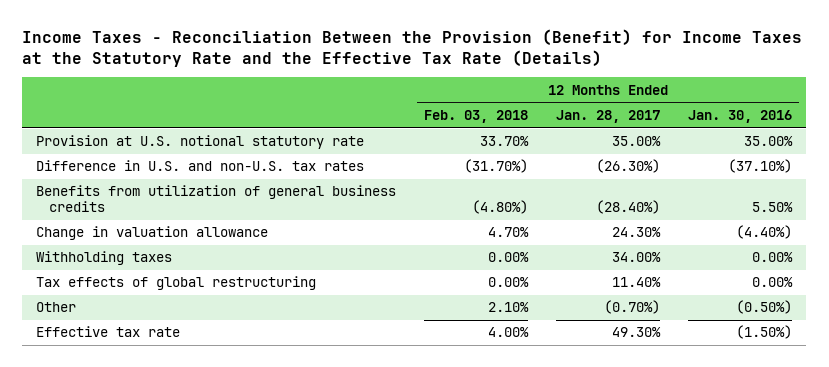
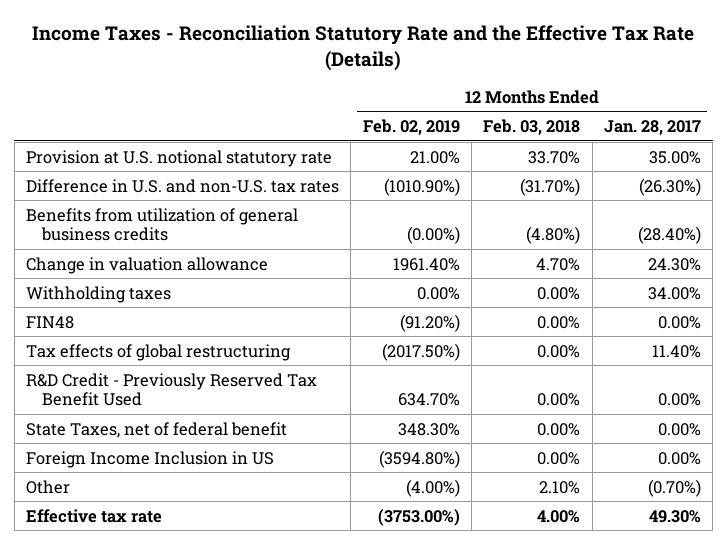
- Income Taxes - Reconciliation Between the Provision (Benefit) for Income Taxes at the Statutory Rate and the Effective Tax Rate (Details)
+ Income Taxes - Reconciliation Statutory Rate and the Effective Tax Rate (Details)
- | 12 Months Ended Feb. 03, 2018 | 12 Months Ended Jan. 28, 2017 | 12 Months Ended Jan. 30, 2016
+ | 12 Months Ended Feb. 02, 2019 | 12 Months Ended Feb. 03, 2018 | 12 Months Ended Jan. 28, 2017
+ FIN48 | (91.20%) | 0.00% | 0.00%
+ R&D Credit - Previously Reserved Tax Benefit Used | 634.70% | 0.00% | 0.00%
+ State Taxes, net of federal benefit | 348.30% | 0.00% | 0.00%
+ Foreign Income Inclusion in US | (3594.80%) | 0.00% | 0.00%

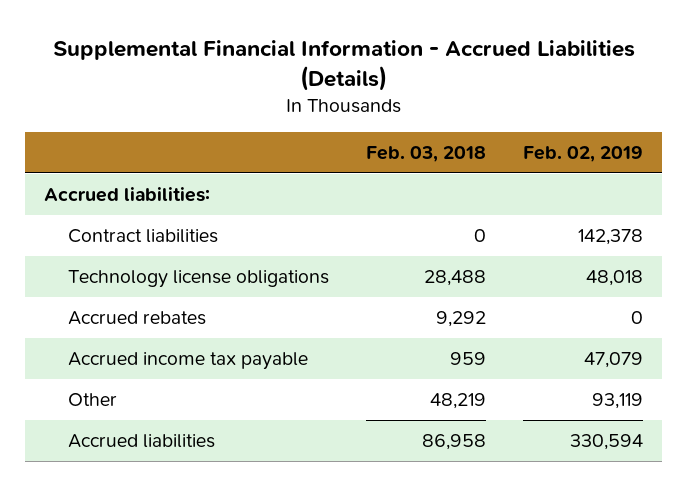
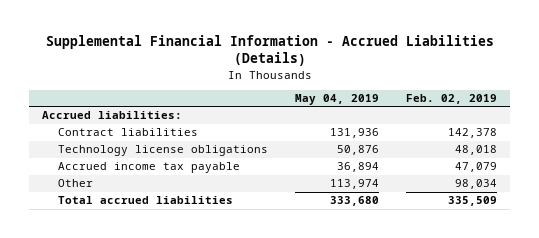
- | Feb. 03, 2018 | Feb. 02, 2019
+ | May 04, 2019 | Feb. 02, 2019
- Accrued rebates | 9,292 | 0
- Other | 48,219 | 93,119
- Accrued liabilities | 86,958 | 330,594
+ Other | 113,974 | 98,034
+ Total accrued liabilities | 333,680 | 335,509

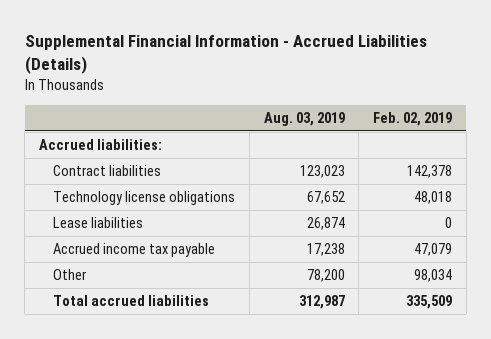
- | May 04, 2019 | Feb. 02, 2019
+ | Aug. 03, 2019 | Feb. 02, 2019
+ Lease liabilities | 26,874 | 0

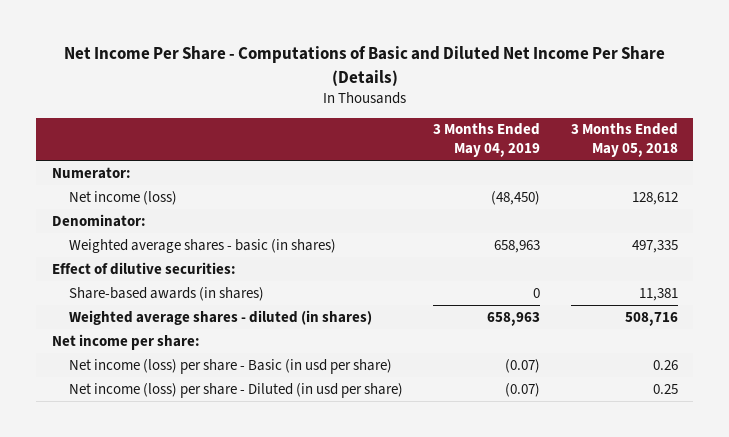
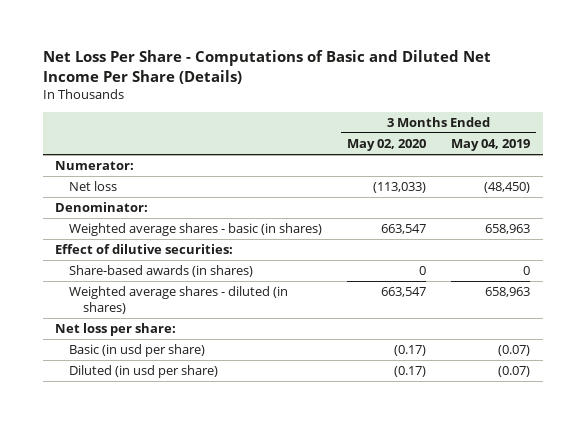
- Net Income Per Share - Computations of Basic and Diluted Net Income Per Share (Details)
+ Net Loss Per Share - Computations of Basic and Diluted Net Income Per Share (Details)
- | 3 Months Ended May 04, 2019 | 3 Months Ended May 05, 2018
+ | 3 Months Ended May 02, 2020 | 3 Months Ended May 04, 2019
- Net income (loss) | (48,450) | 128,612
+ Net loss | (113,033) | (48,450)
- Net income per share:
- Net income (loss) per share - Basic (in usd per share) | (0.07) | 0.26
- Net income (loss) per share - Diluted (in usd per share) | (0.07) | 0.25
+ Net loss per share:
+ Basic (in usd per share) | (0.17) | (0.07)
+ Diluted (in usd per share) | (0.17) | (0.07)

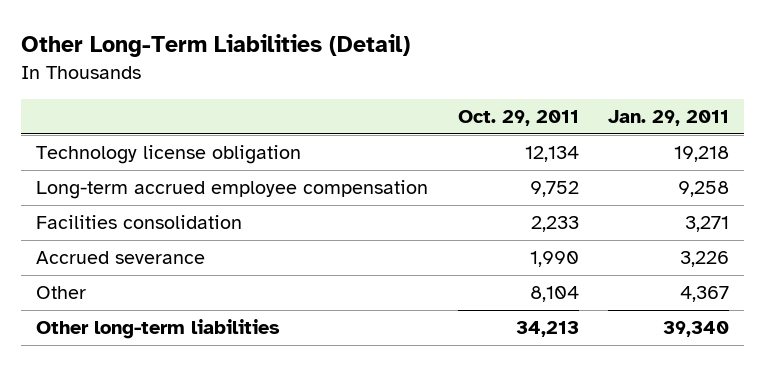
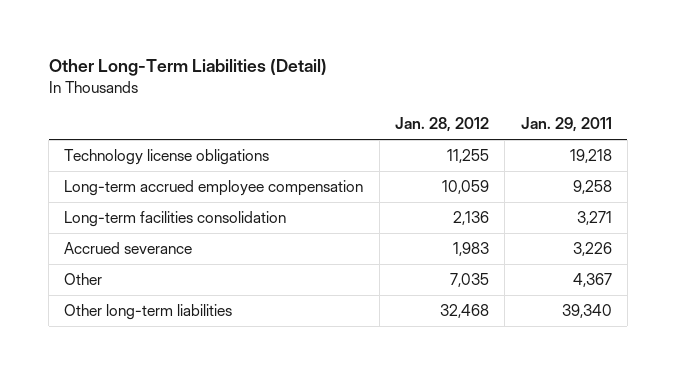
- | Oct. 29, 2011 | Jan. 29, 2011
+ | Jan. 28, 2012 | Jan. 29, 2011
- Technology license obligation | 12,134 | 19,218
+ Technology license obligations | 11,255 | 19,218
- Facilities consolidation | 2,233 | 3,271
+ Long-term facilities consolidation | 2,136 | 3,271

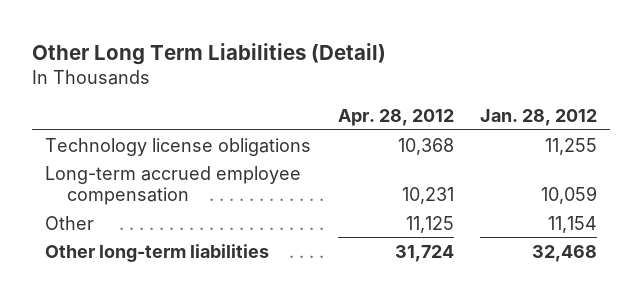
- Other Long-Term Liabilities (Detail)
+ Other Long Term Liabilities (Detail)
- | Jan. 28, 2012 | Jan. 29, 2011
+ | Apr. 28, 2012 | Jan. 28, 2012
- Long-term facilities consolidation | 2,136 | 3,271
- Accrued severance | 1,983 | 3,226
- Other | 7,035 | 4,367
+ Other | 11,125 | 11,154

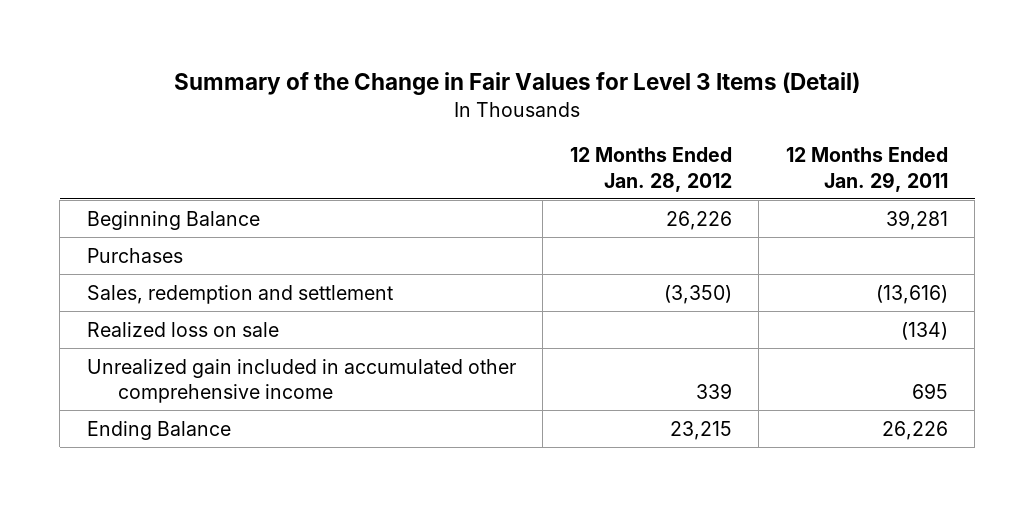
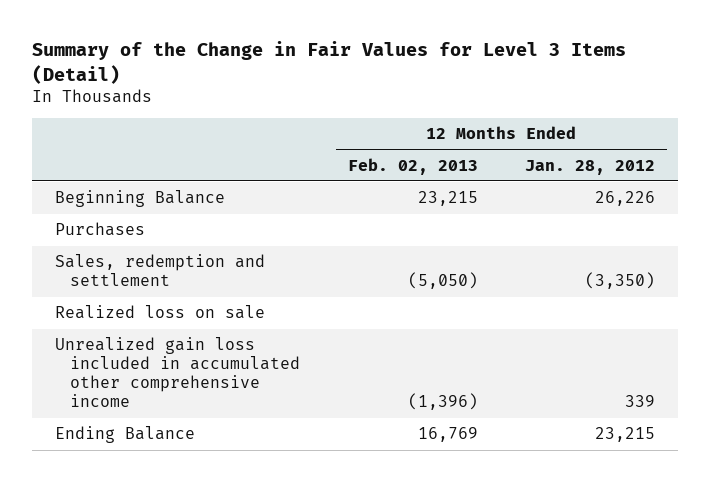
- | 12 Months Ended Jan. 28, 2012 | 12 Months Ended Jan. 29, 2011
+ | 12 Months Ended Feb. 02, 2013 | 12 Months Ended Jan. 28, 2012
- Unrealized gain included in accumulated other comprehensive income | 339 | 695
+ Unrealized gain loss included in accumulated other comprehensive income | (1,396) | 339

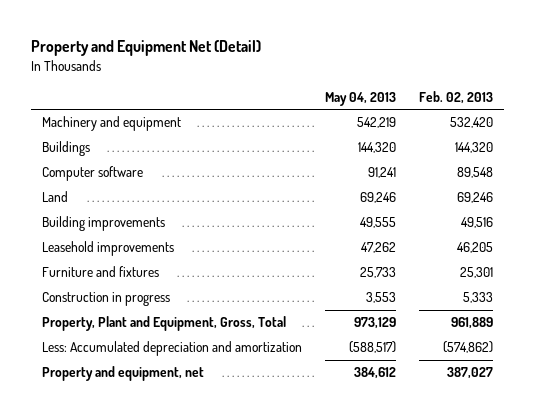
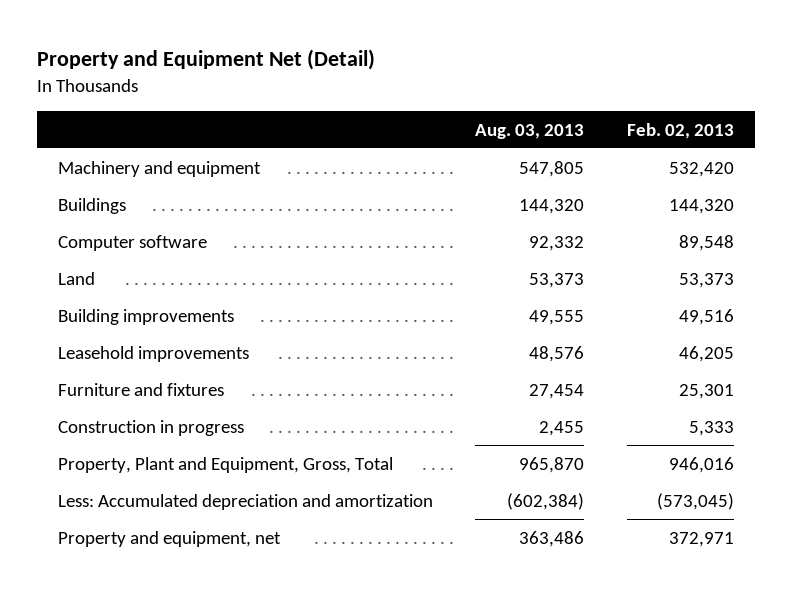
- | May 04, 2013 | Feb. 02, 2013
+ | Aug. 03, 2013 | Feb. 02, 2013
- Land | 69,246 | 69,246
+ Land | 53,373 | 53,373
- Property, Plant and Equipment, Gross, Total | 973,129 | 961,889
- Less: Accumulated depreciation and amortization | (588,517) | (574,862)
- Property and equipment, net | 384,612 | 387,027
+ Property, Plant and Equipment, Gross, Total | 965,870 | 946,016
+ Less: Accumulated depreciation and amortization | (602,384) | (573,045)
+ Property and equipment, net | 363,486 | 372,971

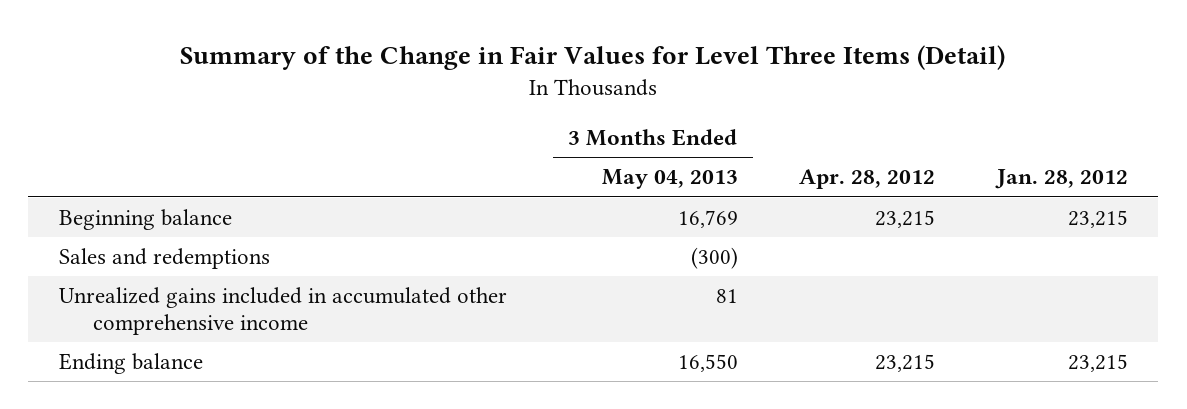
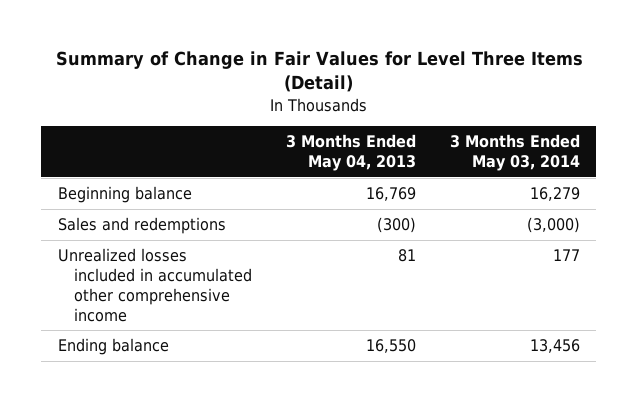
- Summary of the Change in Fair Values for Level Three Items (Detail)
+ Summary of Change in Fair Values for Level Three Items (Detail)
- | 3 Months Ended May 04, 2013 | Apr. 28, 2012 | Jan. 28, 2012
+ | 3 Months Ended May 04, 2013 | 3 Months Ended May 03, 2014
- Unrealized gains included in accumulated other comprehensive income | 81 | |
+ Unrealized losses included in accumulated other comprehensive income | 81 | 177

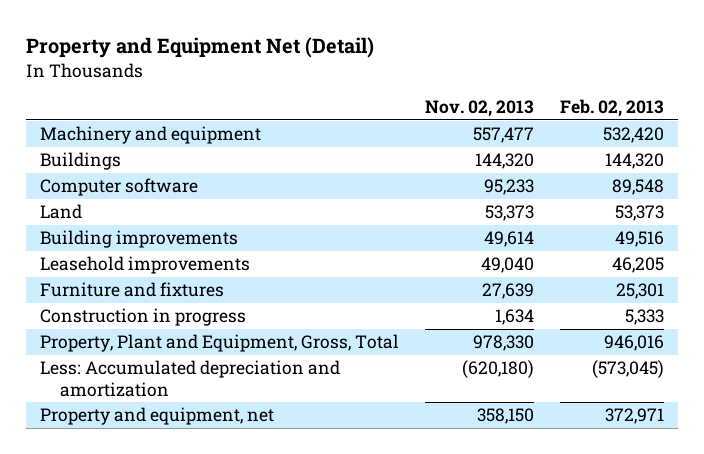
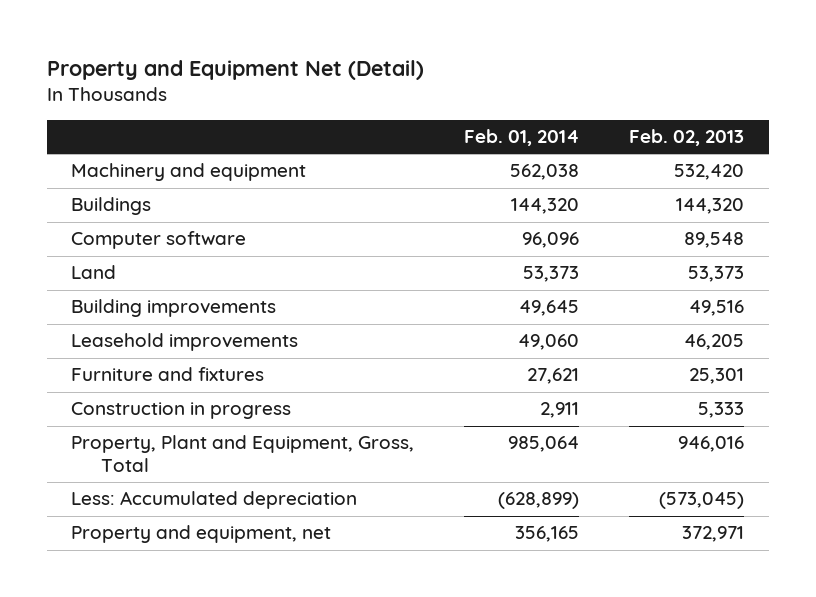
- | Nov. 02, 2013 | Feb. 02, 2013
+ | Feb. 01, 2014 | Feb. 02, 2013
- Less: Accumulated depreciation and amortization | (620,180) | (573,045)
+ Less: Accumulated depreciation | (628,899) | (573,045)

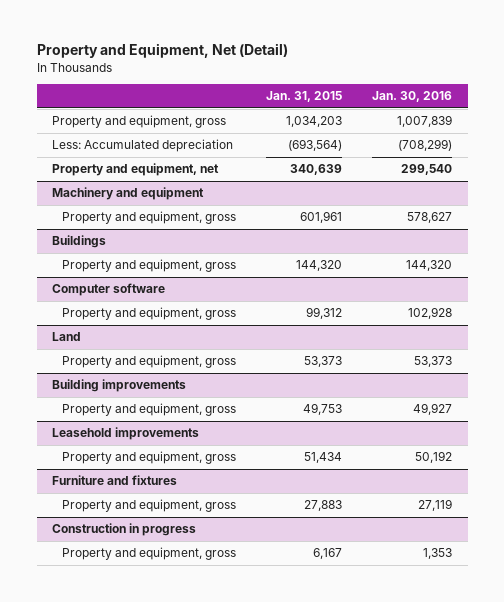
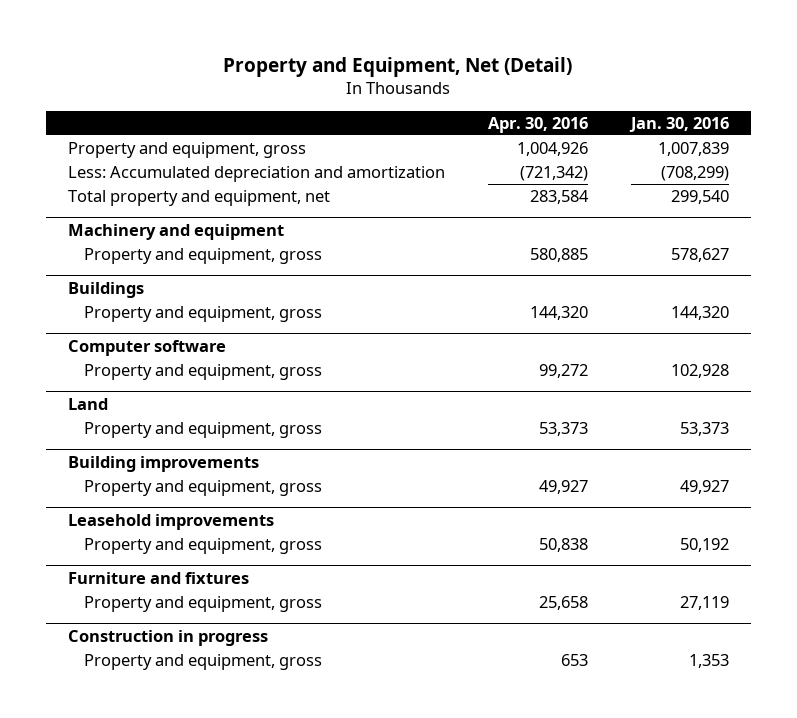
- | Jan. 31, 2015 | Jan. 30, 2016
+ | Apr. 30, 2016 | Jan. 30, 2016
- Less: Accumulated depreciation | (693,564) | (708,299)
- Property and equipment, net | 340,639 | 299,540
+ Less: Accumulated depreciation and amortization | (721,342) | (708,299)
+ Total property and equipment, net | 283,584 | 299,540

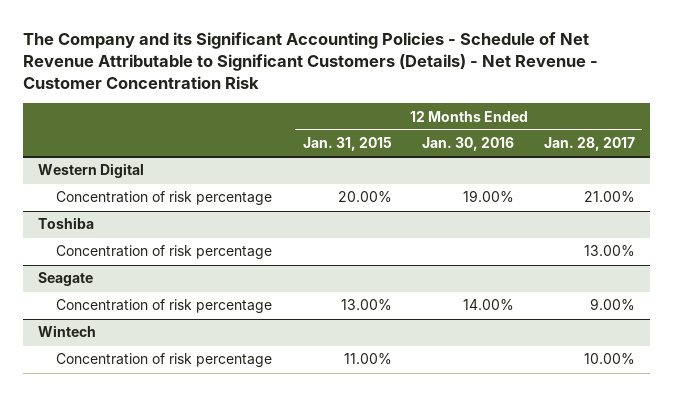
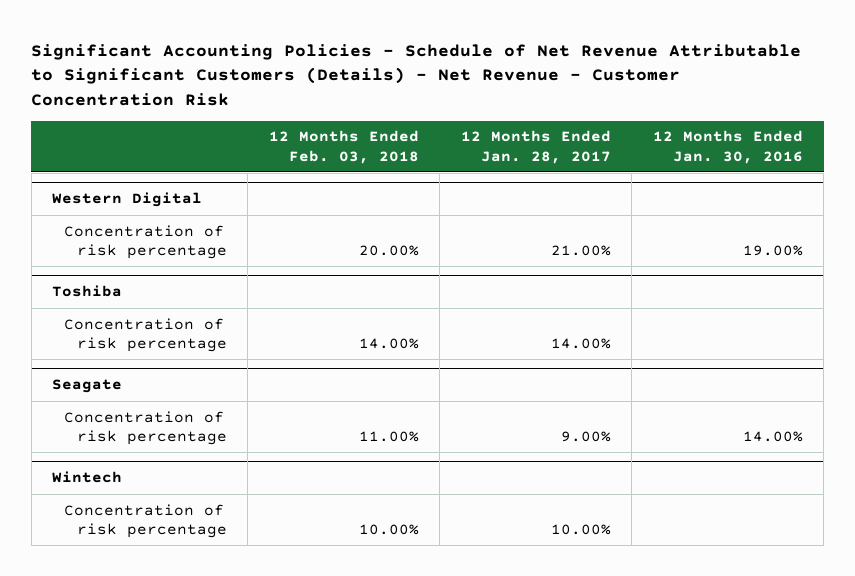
- The Company and its Significant Accounting Policies - Schedule of Net Revenue Attributable to Significant Customers (Details) - Net Revenue - Customer Concentration Risk
+ Significant Accounting Policies - Schedule of Net Revenue Attributable to Significant Customers (Details) - Net Revenue - Customer Concentration Risk
- | 12 Months Ended Jan. 31, 2015 | 12 Months Ended Jan. 30, 2016 | 12 Months Ended Jan. 28, 2017
+ | 12 Months Ended Feb. 03, 2018 | 12 Months Ended Jan. 28, 2017 | 12 Months Ended Jan. 30, 2016
@ Toshiba
- Concentration of risk percentage | | | 13.00%
+ Concentration of risk percentage | 14.00% | 14.00% |

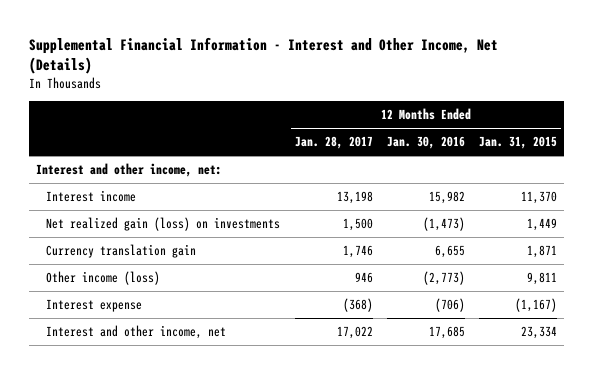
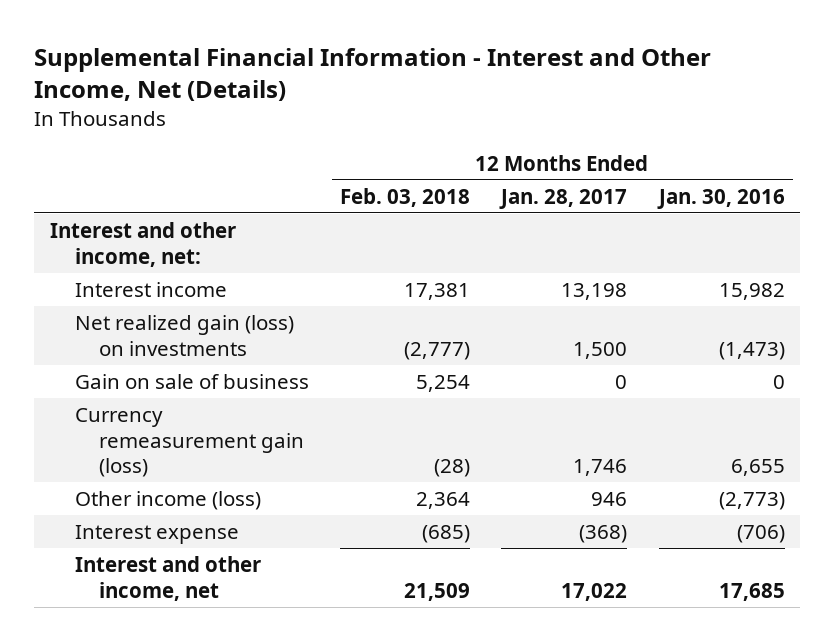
- | 12 Months Ended Jan. 28, 2017 | 12 Months Ended Jan. 30, 2016 | 12 Months Ended Jan. 31, 2015
+ | 12 Months Ended Feb. 03, 2018 | 12 Months Ended Jan. 28, 2017 | 12 Months Ended Jan. 30, 2016
- Currency translation gain | 1,746 | 6,655 | 1,871
+ Gain on sale of business | 5,254 | 0 | 0
+ Currency remeasurement gain (loss) | (28) | 1,746 | 6,655

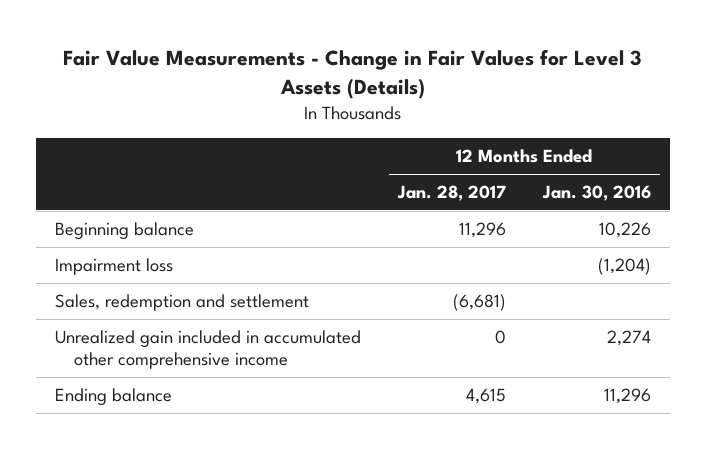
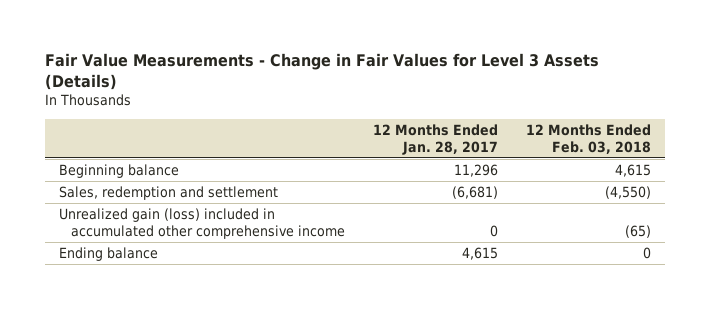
- | 12 Months Ended Jan. 28, 2017 | 12 Months Ended Jan. 30, 2016
+ | 12 Months Ended Jan. 28, 2017 | 12 Months Ended Feb. 03, 2018
- Impairment loss | | (1,204)
- Unrealized gain included in accumulated other comprehensive income | 0 | 2,274
+ Unrealized gain (loss) included in accumulated other comprehensive income | 0 | (65)

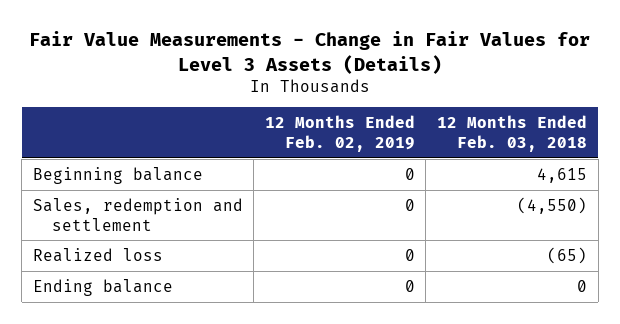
- | 12 Months Ended Jan. 28, 2017 | 12 Months Ended Feb. 03, 2018
+ | 12 Months Ended Feb. 02, 2019 | 12 Months Ended Feb. 03, 2018
- Unrealized gain (loss) included in accumulated other comprehensive income | 0 | (65)
+ Realized loss | 0 | (65)

